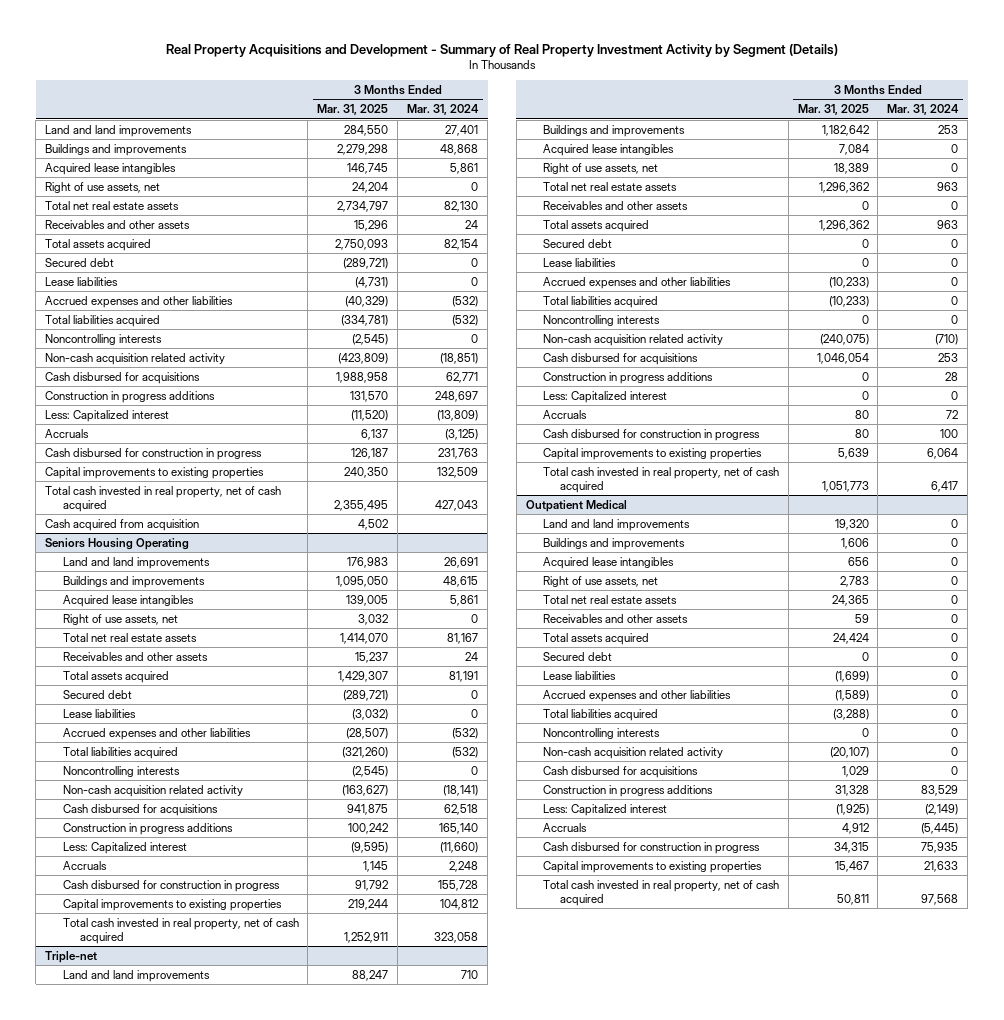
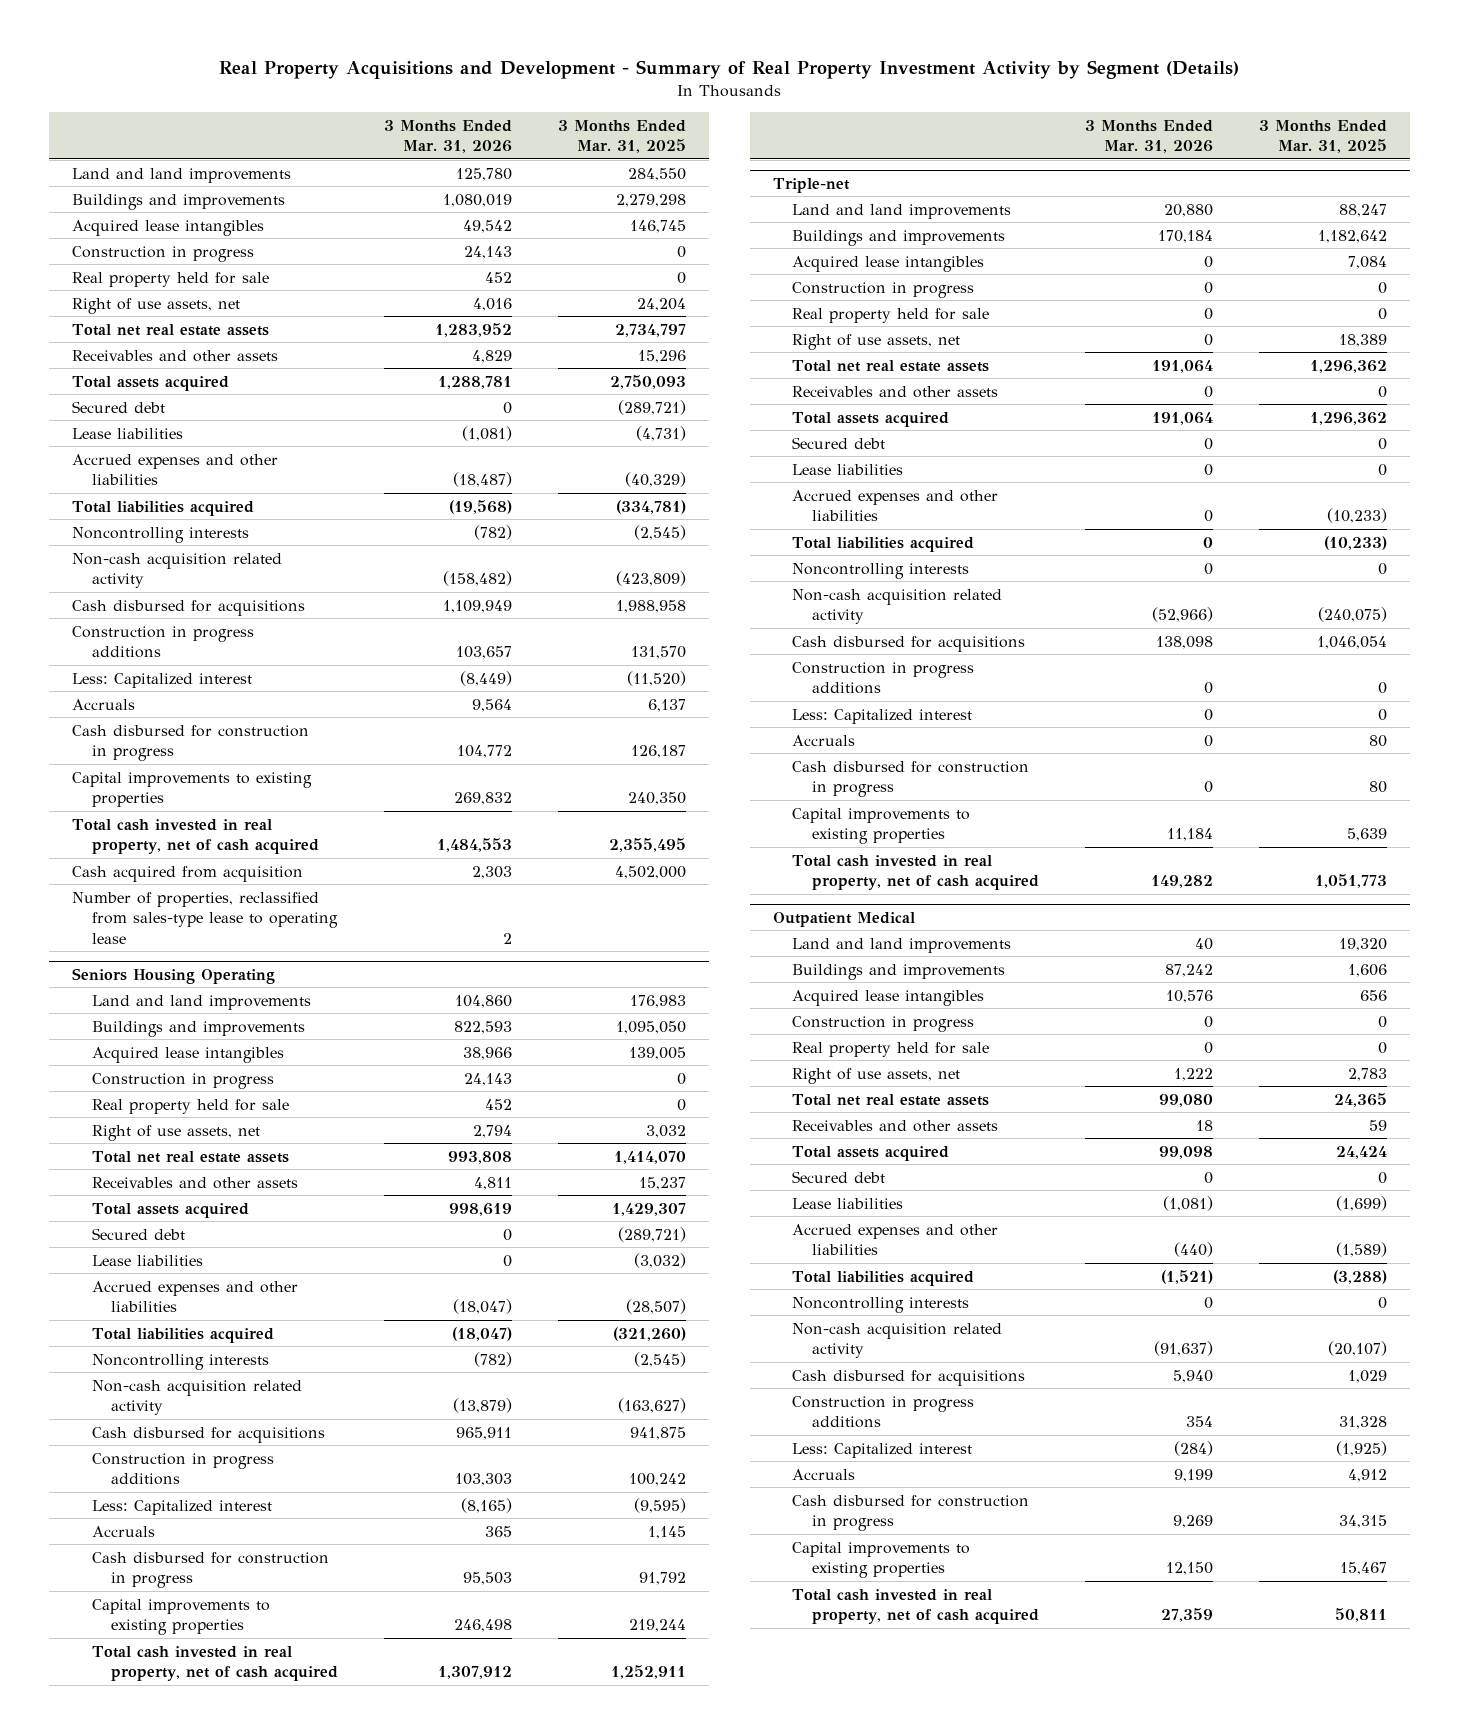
- | 3 Months Ended Mar. 31, 2025 | 3 Months Ended Mar. 31, 2024
+ | 3 Months Ended Mar. 31, 2026 | 3 Months Ended Mar. 31, 2025
+ Construction in progress | 24,143 | 0
+ Real property held for sale | 452 | 0
- Cash acquired from acquisition | 4,502 |
+ Cash acquired from acquisition | 2,303 | 4,502,000
+ Number of properties, reclassified from sales-type lease to operating lease | 2 |
@ Seniors Housing Operating
+ Construction in progress | 24,143 | 0
+ Real property held for sale | 452 | 0
@ Triple-net
+ Construction in progress | 0 | 0
+ Real property held for sale | 0 | 0
@ Outpatient Medical
+ Construction in progress | 0 | 0
+ Real property held for sale | 0 | 0

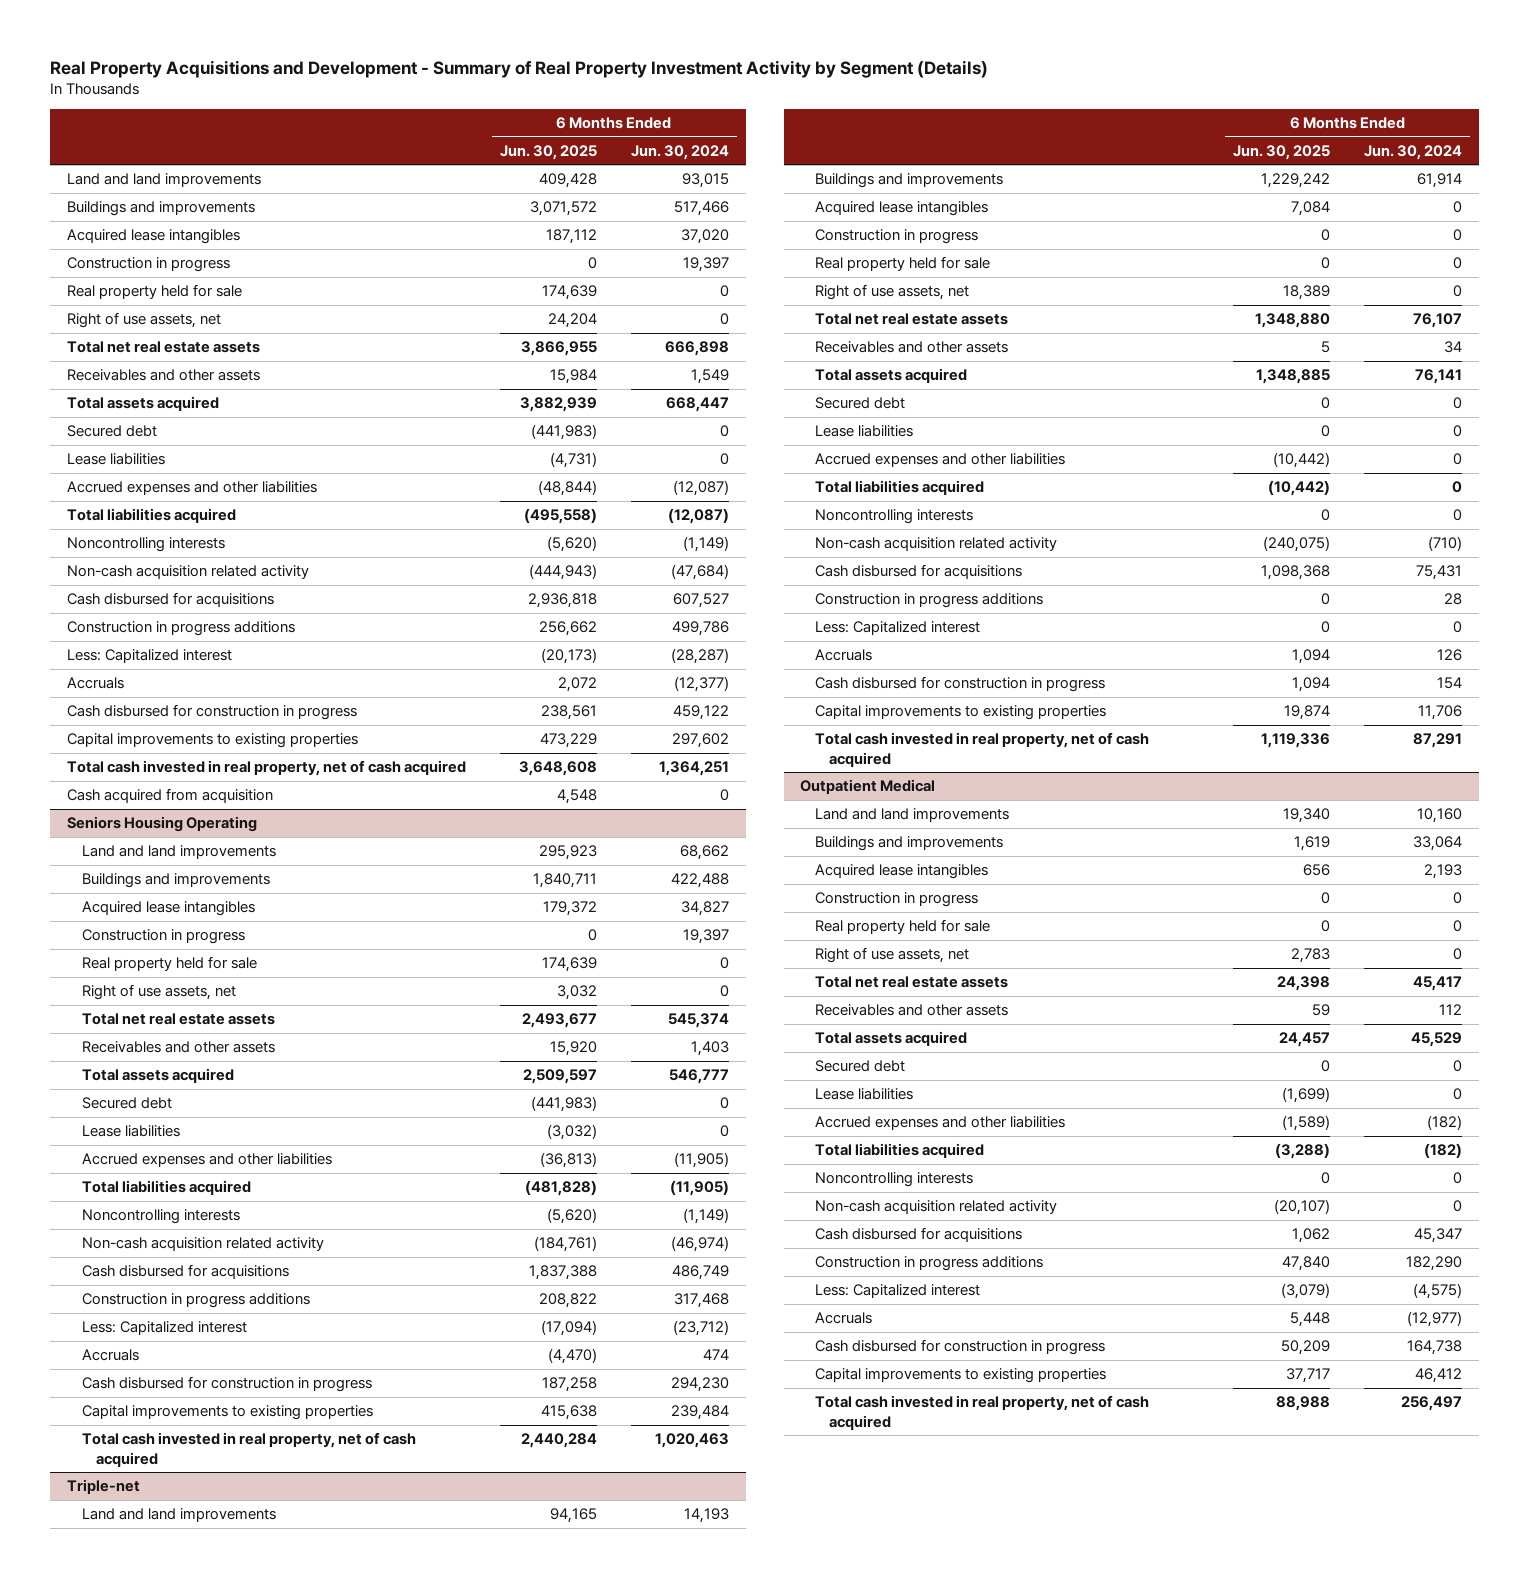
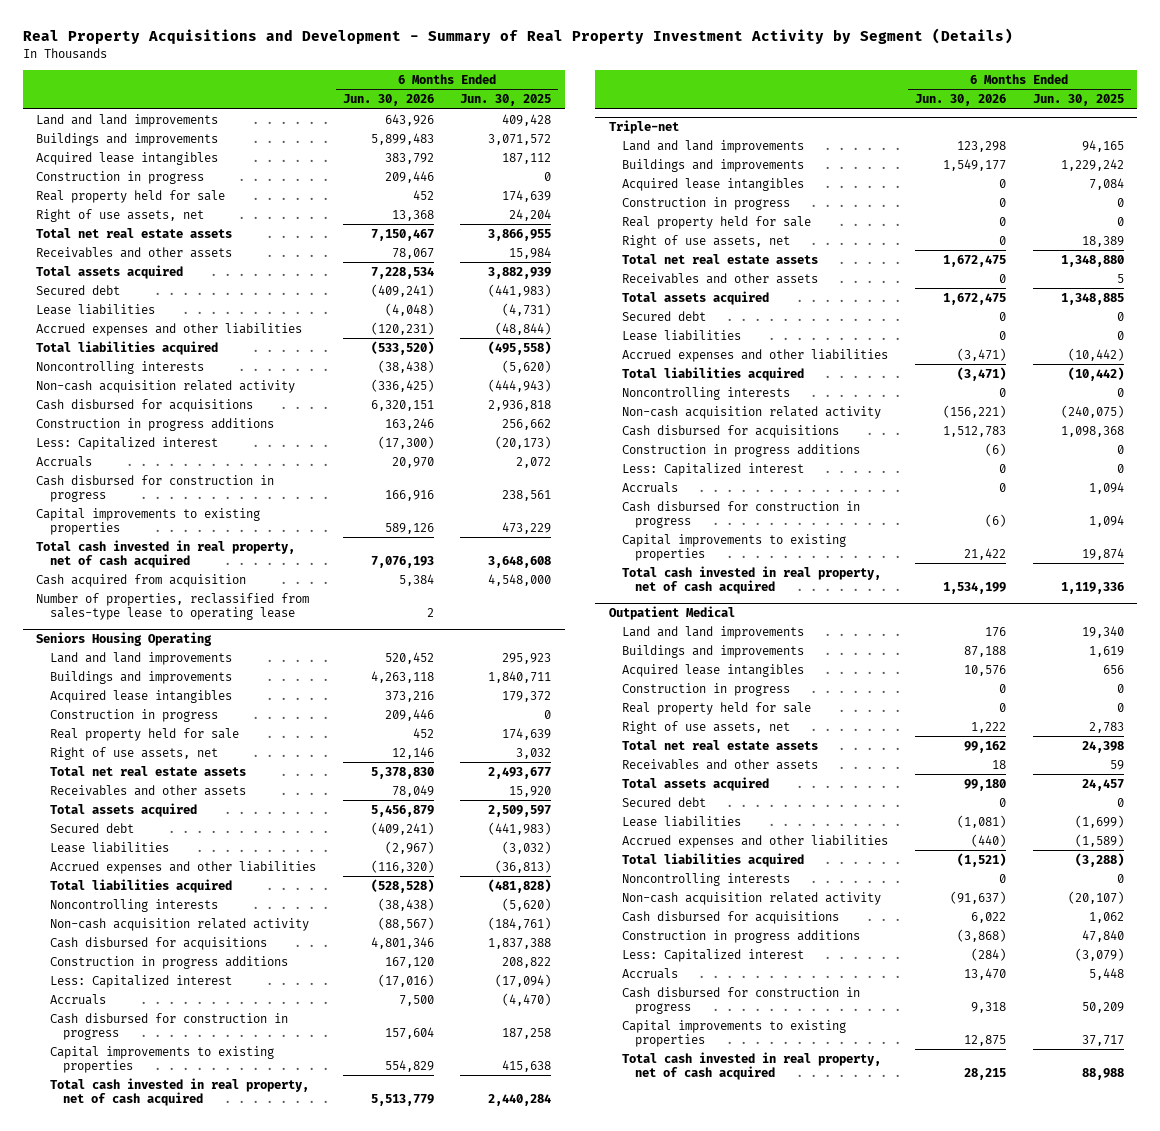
- | 6 Months Ended Jun. 30, 2025 | 6 Months Ended Jun. 30, 2024
+ | 6 Months Ended Jun. 30, 2026 | 6 Months Ended Jun. 30, 2025
- Cash acquired from acquisition | 4,548 | 0
+ Cash acquired from acquisition | 5,384 | 4,548,000
+ Number of properties, reclassified from sales-type lease to operating lease | 2 |

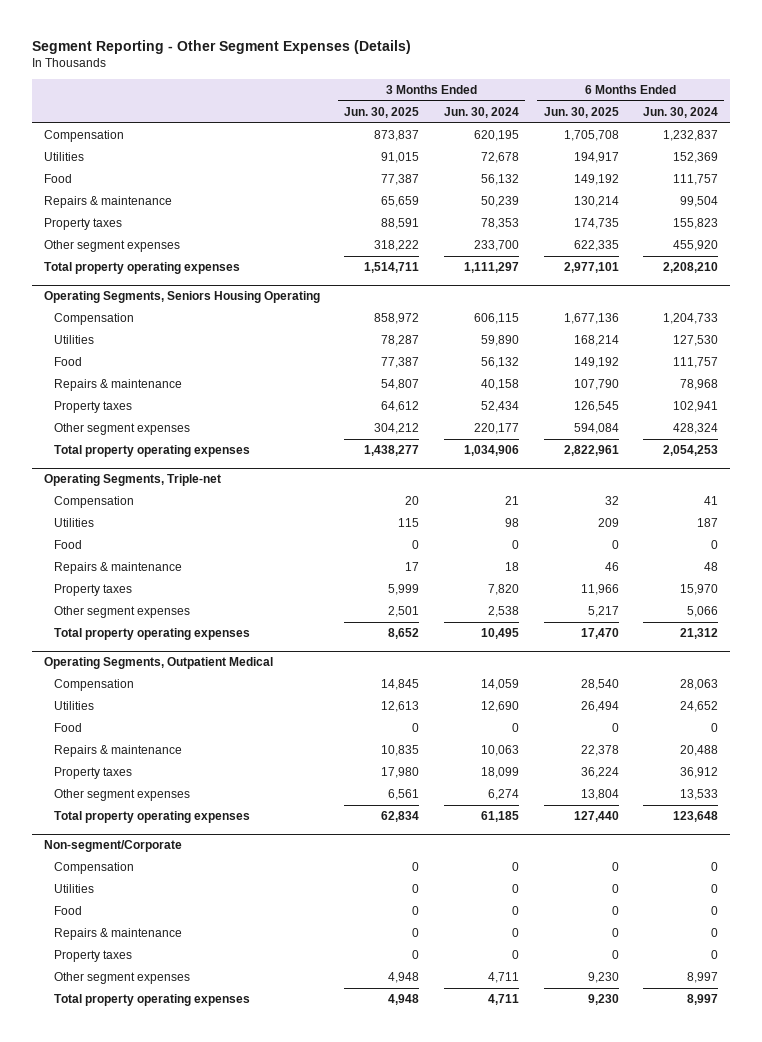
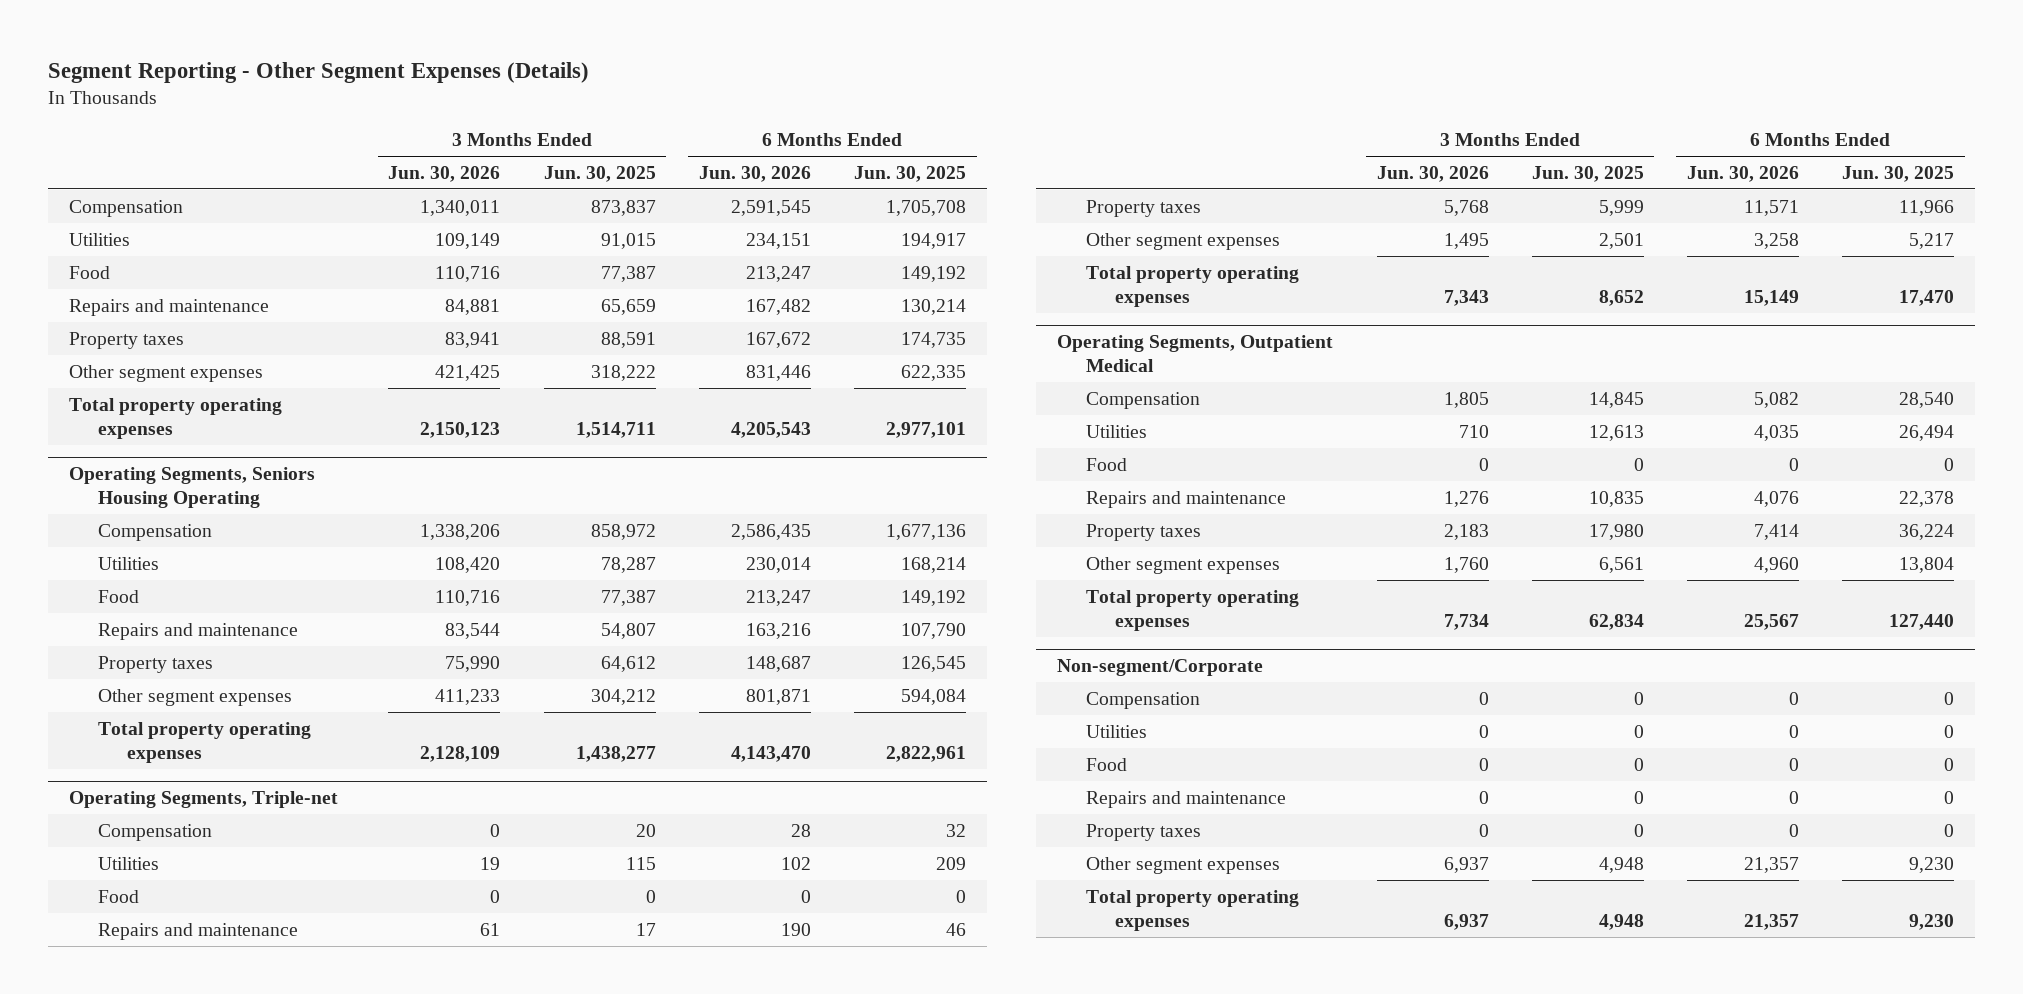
- | 3 Months Ended Jun. 30, 2025 | 3 Months Ended Jun. 30, 2024 | 6 Months Ended Jun. 30, 2025 | 6 Months Ended Jun. 30, 2024
+ | 3 Months Ended Jun. 30, 2026 | 3 Months Ended Jun. 30, 2025 | 6 Months Ended Jun. 30, 2026 | 6 Months Ended Jun. 30, 2025
- Repairs & maintenance | 65,659 | 50,239 | 130,214 | 99,504
+ Repairs and maintenance | 84,881 | 65,659 | 167,482 | 130,214
@ Operating Segments, Seniors Housing Operating
- Repairs & maintenance | 54,807 | 40,158 | 107,790 | 78,968
+ Repairs and maintenance | 83,544 | 54,807 | 163,216 | 107,790
@ Operating Segments, Triple-net
- Repairs & maintenance | 17 | 18 | 46 | 48
+ Repairs and maintenance | 61 | 17 | 190 | 46
@ Operating Segments, Outpatient Medical
- Repairs & maintenance | 10,835 | 10,063 | 22,378 | 20,488
+ Repairs and maintenance | 1,276 | 10,835 | 4,076 | 22,378
@ Non-segment/Corporate
- Repairs & maintenance | 0 | 0 | 0 | 0
+ Repairs and maintenance | 0 | 0 | 0 | 0

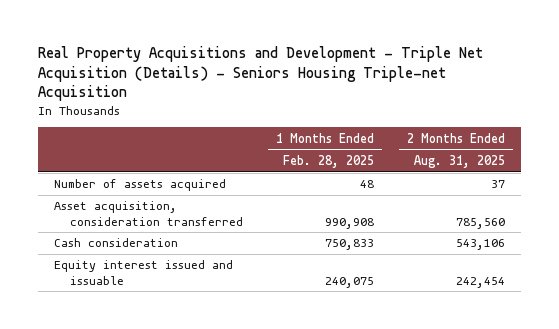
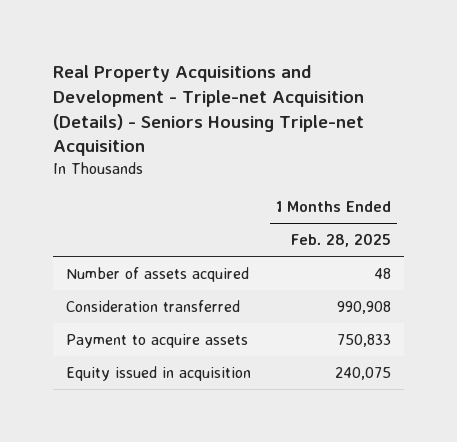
- Real Property Acquisitions and Development - Triple Net Acquisition (Details) - Seniors Housing Triple-net Acquisition
+ Real Property Acquisitions and Development - Triple-net Acquisition (Details) - Seniors Housing Triple-net Acquisition
- | 1 Months Ended Feb. 28, 2025 | 2 Months Ended Aug. 31, 2025
+ | 1 Months Ended Feb. 28, 2025
- Asset acquisition, consideration transferred | 990,908 | 785,560
- Cash consideration | 750,833 | 543,106
- Equity interest issued and issuable | 240,075 | 242,454
+ Consideration transferred | 990,908
+ Payment to acquire assets | 750,833
+ Equity issued in acquisition | 240,075

